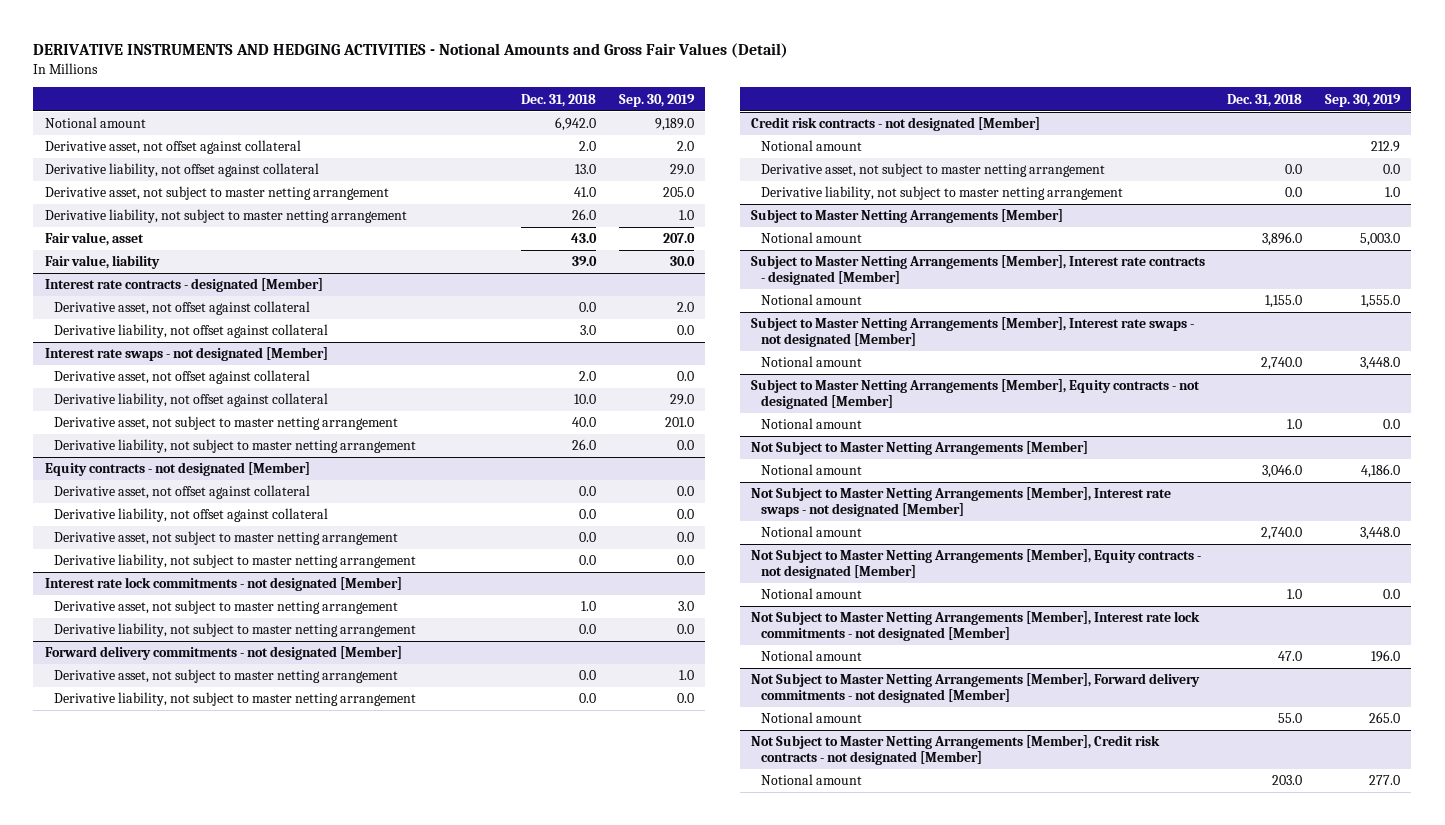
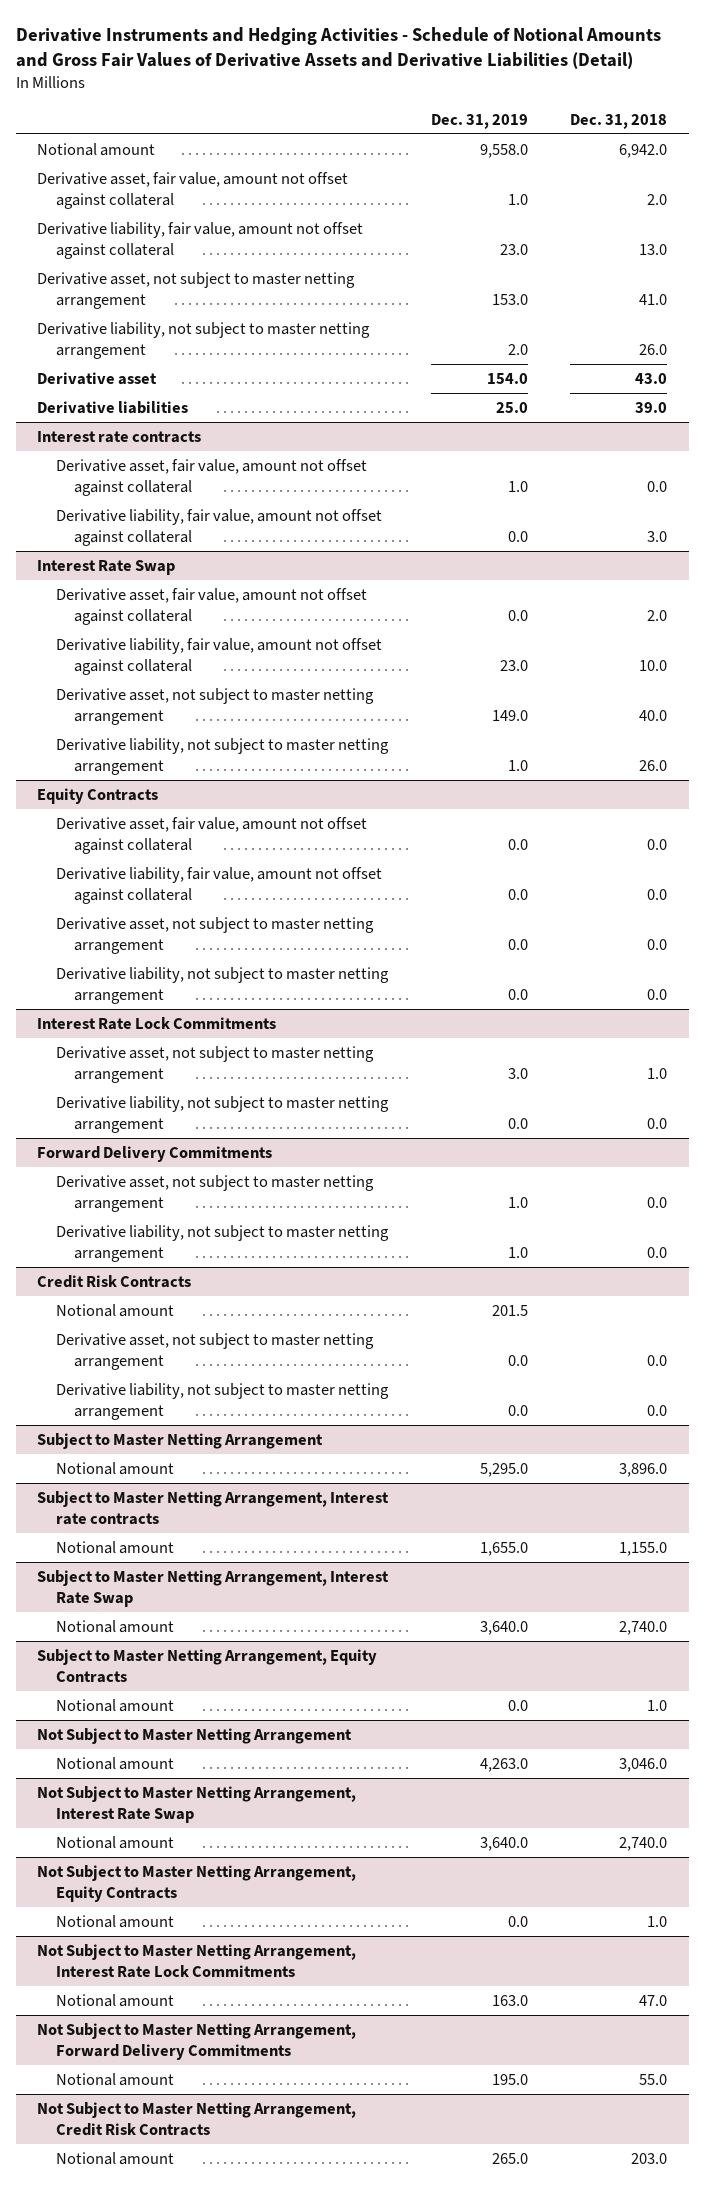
- DERIVATIVE INSTRUMENTS AND HEDGING ACTIVITIES - Notional Amounts and Gross Fair Values (Detail)
+ Derivative Instruments and Hedging Activities - Schedule of Notional Amounts and Gross Fair Values of Derivative Assets and Derivative Liabilities (Detail)
- | Dec. 31, 2018 | Sep. 30, 2019
+ | Dec. 31, 2019 | Dec. 31, 2018
- Derivative asset, not offset against collateral | 2.0 | 2.0
- Derivative liability, not offset against collateral | 13.0 | 29.0
+ Derivative asset, fair value, amount not offset against collateral | 1.0 | 2.0
+ Derivative liability, fair value, amount not offset against collateral | 23.0 | 13.0
- Fair value, asset | 43.0 | 207.0
- Fair value, liability | 39.0 | 30.0
- Interest rate contracts - designated [Member]
- Derivative asset, not offset against collateral | 0.0 | 2.0
- Derivative liability, not offset against collateral | 3.0 | 0.0
- Interest rate swaps - not designated [Member]
- Derivative asset, not offset against collateral | 2.0 | 0.0
- Derivative liability, not offset against collateral | 10.0 | 29.0
+ Derivative asset | 154.0 | 43.0
+ Derivative liabilities | 25.0 | 39.0
+ Interest rate contracts
+ Derivative asset, fair value, amount not offset against collateral | 1.0 | 0.0
+ Derivative liability, fair value, amount not offset against collateral | 0.0 | 3.0
+ Interest Rate Swap
+ Derivative asset, fair value, amount not offset against collateral | 0.0 | 2.0
+ Derivative liability, fair value, amount not offset against collateral | 23.0 | 10.0
- Equity contracts - not designated [Member]
- Derivative asset, not offset against collateral | 0.0 | 0.0
- Derivative liability, not offset against collateral | 0.0 | 0.0
+ Equity Contracts
+ Derivative asset, fair value, amount not offset against collateral | 0.0 | 0.0
+ Derivative liability, fair value, amount not offset against collateral | 0.0 | 0.0
- Interest rate lock commitments - not designated [Member]
+ Interest Rate Lock Commitments
- Forward delivery commitments - not designated [Member]
+ Forward Delivery Commitments
- Credit risk contracts - not designated [Member]
+ Credit Risk Contracts
- Subject to Master Netting Arrangements [Member]
+ Subject to Master Netting Arrangement
- Subject to Master Netting Arrangements [Member], Interest rate contracts - designated [Member]
+ Subject to Master Netting Arrangement, Interest rate contracts
- Subject to Master Netting Arrangements [Member], Interest rate swaps - not designated [Member]
+ Subject to Master Netting Arrangement, Interest Rate Swap
- Subject to Master Netting Arrangements [Member], Equity contracts - not designated [Member]
+ Subject to Master Netting Arrangement, Equity Contracts
- Not Subject to Master Netting Arrangements [Member]
+ Not Subject to Master Netting Arrangement
- Not Subject to Master Netting Arrangements [Member], Interest rate swaps - not designated [Member]
+ Not Subject to Master Netting Arrangement, Interest Rate Swap
- Not Subject to Master Netting Arrangements [Member], Equity contracts - not designated [Member]
+ Not Subject to Master Netting Arrangement, Equity Contracts
- Not Subject to Master Netting Arrangements [Member], Interest rate lock commitments - not designated [Member]
+ Not Subject to Master Netting Arrangement, Interest Rate Lock Commitments
- Not Subject to Master Netting Arrangements [Member], Forward delivery commitments - not designated [Member]
+ Not Subject to Master Netting Arrangement, Forward Delivery Commitments
- Not Subject to Master Netting Arrangements [Member], Credit risk contracts - not designated [Member]
+ Not Subject to Master Netting Arrangement, Credit Risk Contracts

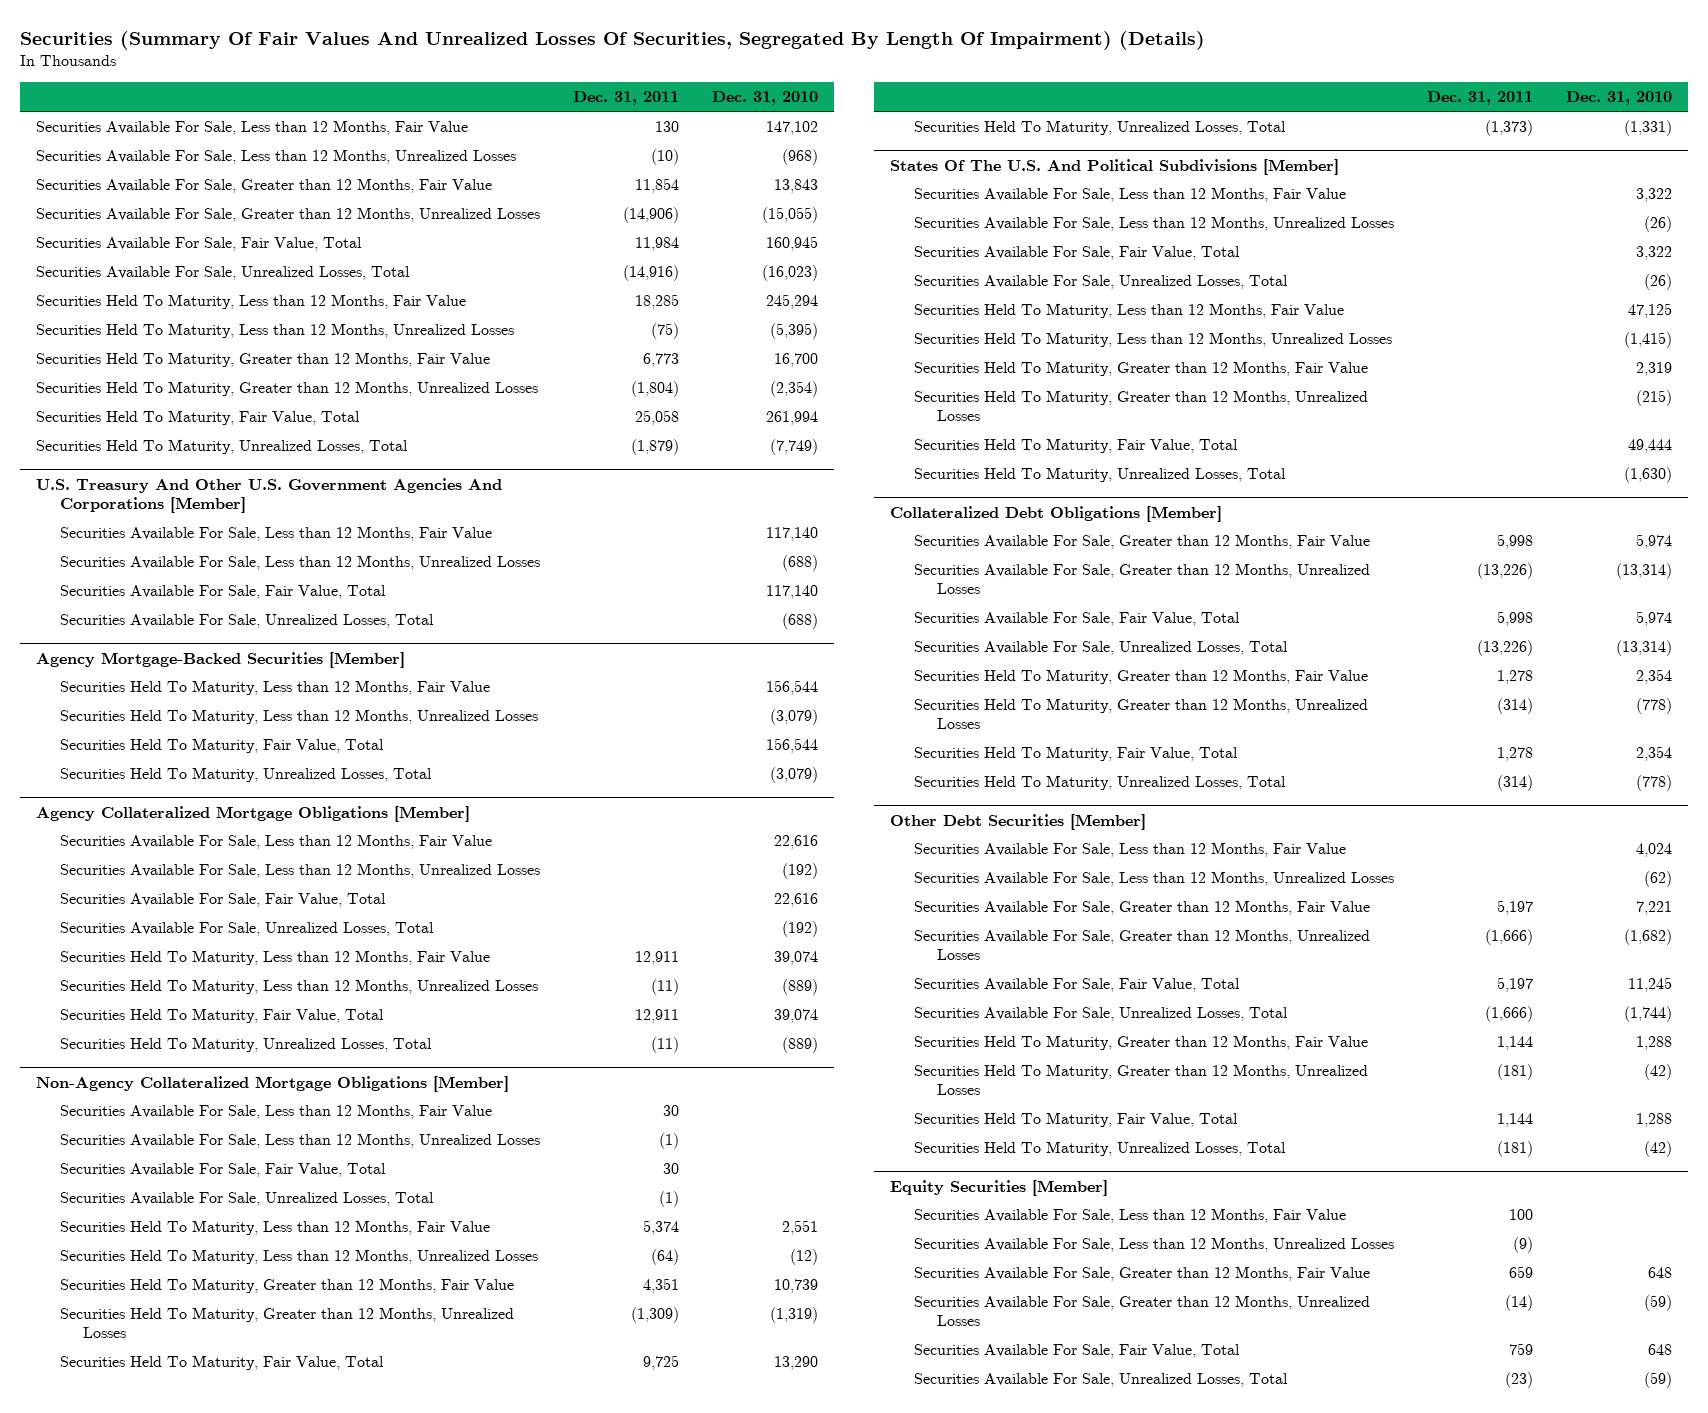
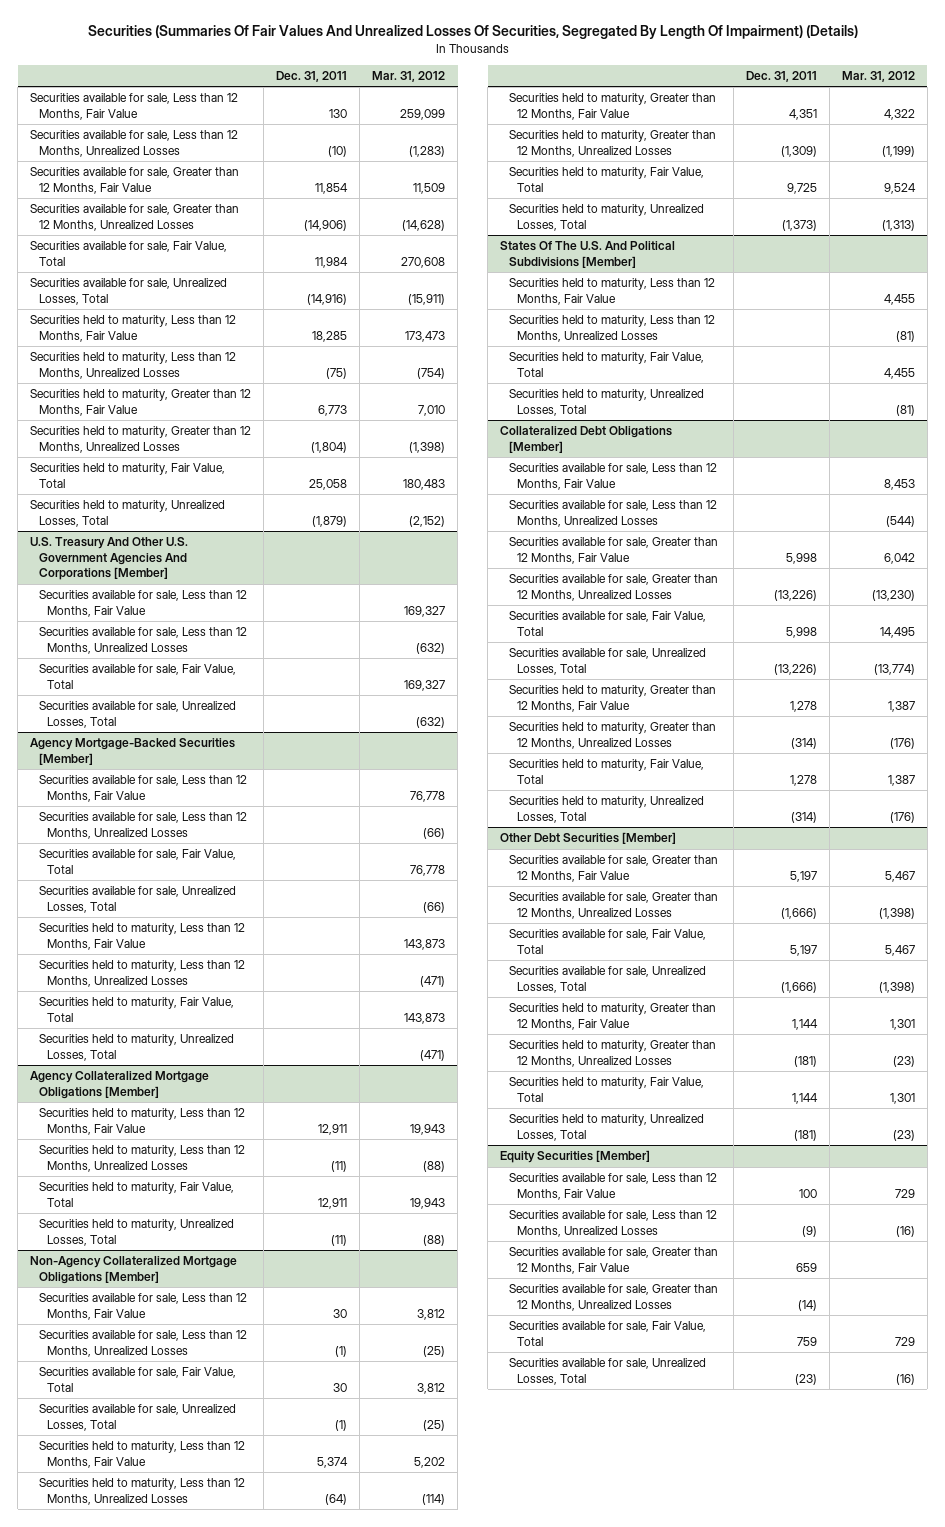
- Securities (Summary Of Fair Values And Unrealized Losses Of Securities, Segregated By Length Of Impairment) (Details)
+ Securities (Summaries Of Fair Values And Unrealized Losses Of Securities, Segregated By Length Of Impairment) (Details)
- | Dec. 31, 2011 | Dec. 31, 2010
+ | Dec. 31, 2011 | Mar. 31, 2012
- Securities Available For Sale, Less than 12 Months, Fair Value | 130 | 147,102
- Securities Available For Sale, Less than 12 Months, Unrealized Losses | (10) | (968)
- Securities Available For Sale, Greater than 12 Months, Fair Value | 11,854 | 13,843
- Securities Available For Sale, Greater than 12 Months, Unrealized Losses | (14,906) | (15,055)
- Securities Available For Sale, Fair Value, Total | 11,984 | 160,945
- Securities Available For Sale, Unrealized Losses, Total | (14,916) | (16,023)
- Securities Held To Maturity, Less than 12 Months, Fair Value | 18,285 | 245,294
- Securities Held To Maturity, Less than 12 Months, Unrealized Losses | (75) | (5,395)
- Securities Held To Maturity, Greater than 12 Months, Fair Value | 6,773 | 16,700
- Securities Held To Maturity, Greater than 12 Months, Unrealized Losses | (1,804) | (2,354)
- Securities Held To Maturity, Fair Value, Total | 25,058 | 261,994
- Securities Held To Maturity, Unrealized Losses, Total | (1,879) | (7,749)
+ Securities available for sale, Less than 12 Months, Fair Value | 130 | 259,099
+ Securities available for sale, Less than 12 Months, Unrealized Losses | (10) | (1,283)
+ Securities available for sale, Greater than 12 Months, Fair Value | 11,854 | 11,509
+ Securities available for sale, Greater than 12 Months, Unrealized Losses | (14,906) | (14,628)
+ Securities available for sale, Fair Value, Total | 11,984 | 270,608
+ Securities available for sale, Unrealized Losses, Total | (14,916) | (15,911)
+ Securities held to maturity, Less than 12 Months, Fair Value | 18,285 | 173,473
+ Securities held to maturity, Less than 12 Months, Unrealized Losses | (75) | (754)
+ Securities held to maturity, Greater than 12 Months, Fair Value | 6,773 | 7,010
+ Securities held to maturity, Greater than 12 Months, Unrealized Losses | (1,804) | (1,398)
+ Securities held to maturity, Fair Value, Total | 25,058 | 180,483
+ Securities held to maturity, Unrealized Losses, Total | (1,879) | (2,152)
@ U.S. Treasury And Other U.S. Government Agencies And Corporations [Member]
- Securities Available For Sale, Less than 12 Months, Fair Value | | 117,140
- Securities Available For Sale, Less than 12 Months, Unrealized Losses | | (688)
- Securities Available For Sale, Fair Value, Total | | 117,140
- Securities Available For Sale, Unrealized Losses, Total | | (688)
+ Securities available for sale, Less than 12 Months, Fair Value | | 169,327
+ Securities available for sale, Less than 12 Months, Unrealized Losses | | (632)
+ Securities available for sale, Fair Value, Total | | 169,327
+ Securities available for sale, Unrealized Losses, Total | | (632)
@ Agency Mortgage-Backed Securities [Member]
- Securities Held To Maturity, Less than 12 Months, Fair Value | | 156,544
- Securities Held To Maturity, Less than 12 Months, Unrealized Losses | | (3,079)
- Securities Held To Maturity, Fair Value, Total | | 156,544
- Securities Held To Maturity, Unrealized Losses, Total | | (3,079)
+ Securities available for sale, Less than 12 Months, Fair Value | | 76,778
+ Securities available for sale, Less than 12 Months, Unrealized Losses | | (66)
+ Securities available for sale, Fair Value, Total | | 76,778
+ Securities available for sale, Unrealized Losses, Total | | (66)
+ Securities held to maturity, Less than 12 Months, Fair Value | | 143,873
+ Securities held to maturity, Less than 12 Months, Unrealized Losses | | (471)
+ Securities held to maturity, Fair Value, Total | | 143,873
+ Securities held to maturity, Unrealized Losses, Total | | (471)
@ Agency Collateralized Mortgage Obligations [Member]
- Securities Available For Sale, Less than 12 Months, Fair Value | | 22,616
- Securities Available For Sale, Less than 12 Months, Unrealized Losses | | (192)
- Securities Available For Sale, Fair Value, Total | | 22,616
- Securities Available For Sale, Unrealized Losses, Total | | (192)
- Securities Held To Maturity, Less than 12 Months, Fair Value | 12,911 | 39,074
- Securities Held To Maturity, Less than 12 Months, Unrealized Losses | (11) | (889)
- Securities Held To Maturity, Fair Value, Total | 12,911 | 39,074
- Securities Held To Maturity, Unrealized Losses, Total | (11) | (889)
+ Securities held to maturity, Less than 12 Months, Fair Value | 12,911 | 19,943
+ Securities held to maturity, Less than 12 Months, Unrealized Losses | (11) | (88)
+ Securities held to maturity, Fair Value, Total | 12,911 | 19,943
+ Securities held to maturity, Unrealized Losses, Total | (11) | (88)
@ Non-Agency Collateralized Mortgage Obligations [Member]
- Securities Available For Sale, Less than 12 Months, Fair Value | 30 |
- Securities Available For Sale, Less than 12 Months, Unrealized Losses | (1) |
- Securities Available For Sale, Fair Value, Total | 30 |
- Securities Available For Sale, Unrealized Losses, Total | (1) |
- Securities Held To Maturity, Less than 12 Months, Fair Value | 5,374 | 2,551
- Securities Held To Maturity, Less than 12 Months, Unrealized Losses | (64) | (12)
- Securities Held To Maturity, Greater than 12 Months, Fair Value | 4,351 | 10,739
- Securities Held To Maturity, Greater than 12 Months, Unrealized Losses | (1,309) | (1,319)
- Securities Held To Maturity, Fair Value, Total | 9,725 | 13,290
- Securities Held To Maturity, Unrealized Losses, Total | (1,373) | (1,331)
+ Securities available for sale, Less than 12 Months, Fair Value | 30 | 3,812
+ Securities available for sale, Less than 12 Months, Unrealized Losses | (1) | (25)
+ Securities available for sale, Fair Value, Total | 30 | 3,812
+ Securities available for sale, Unrealized Losses, Total | (1) | (25)
+ Securities held to maturity, Less than 12 Months, Fair Value | 5,374 | 5,202
+ Securities held to maturity, Less than 12 Months, Unrealized Losses | (64) | (114)
+ Securities held to maturity, Greater than 12 Months, Fair Value | 4,351 | 4,322
+ Securities held to maturity, Greater than 12 Months, Unrealized Losses | (1,309) | (1,199)
+ Securities held to maturity, Fair Value, Total | 9,725 | 9,524
+ Securities held to maturity, Unrealized Losses, Total | (1,373) | (1,313)
@ States Of The U.S. And Political Subdivisions [Member]
- Securities Available For Sale, Less than 12 Months, Fair Value | | 3,322
- Securities Available For Sale, Less than 12 Months, Unrealized Losses | | (26)
- Securities Available For Sale, Fair Value, Total | | 3,322
- Securities Available For Sale, Unrealized Losses, Total | | (26)
- Securities Held To Maturity, Less than 12 Months, Fair Value | | 47,125
- Securities Held To Maturity, Less than 12 Months, Unrealized Losses | | (1,415)
- Securities Held To Maturity, Greater than 12 Months, Fair Value | | 2,319
- Securities Held To Maturity, Greater than 12 Months, Unrealized Losses | | (215)
- Securities Held To Maturity, Fair Value, Total | | 49,444
- Securities Held To Maturity, Unrealized Losses, Total | | (1,630)
+ Securities held to maturity, Less than 12 Months, Fair Value | | 4,455
+ Securities held to maturity, Less than 12 Months, Unrealized Losses | | (81)
+ Securities held to maturity, Fair Value, Total | | 4,455
+ Securities held to maturity, Unrealized Losses, Total | | (81)
@ Collateralized Debt Obligations [Member]
- Securities Available For Sale, Greater than 12 Months, Fair Value | 5,998 | 5,974
- Securities Available For Sale, Greater than 12 Months, Unrealized Losses | (13,226) | (13,314)
- Securities Available For Sale, Fair Value, Total | 5,998 | 5,974
- Securities Available For Sale, Unrealized Losses, Total | (13,226) | (13,314)
- Securities Held To Maturity, Greater than 12 Months, Fair Value | 1,278 | 2,354
- Securities Held To Maturity, Greater than 12 Months, Unrealized Losses | (314) | (778)
- Securities Held To Maturity, Fair Value, Total | 1,278 | 2,354
- Securities Held To Maturity, Unrealized Losses, Total | (314) | (778)
+ Securities available for sale, Less than 12 Months, Fair Value | | 8,453
+ Securities available for sale, Less than 12 Months, Unrealized Losses | | (544)
+ Securities available for sale, Greater than 12 Months, Fair Value | 5,998 | 6,042
+ Securities available for sale, Greater than 12 Months, Unrealized Losses | (13,226) | (13,230)
+ Securities available for sale, Fair Value, Total | 5,998 | 14,495
+ Securities available for sale, Unrealized Losses, Total | (13,226) | (13,774)
+ Securities held to maturity, Greater than 12 Months, Fair Value | 1,278 | 1,387
+ Securities held to maturity, Greater than 12 Months, Unrealized Losses | (314) | (176)
+ Securities held to maturity, Fair Value, Total | 1,278 | 1,387
+ Securities held to maturity, Unrealized Losses, Total | (314) | (176)
@ Other Debt Securities [Member]
- Securities Available For Sale, Less than 12 Months, Fair Value | | 4,024
- Securities Available For Sale, Less than 12 Months, Unrealized Losses | | (62)
- Securities Available For Sale, Greater than 12 Months, Fair Value | 5,197 | 7,221
- Securities Available For Sale, Greater than 12 Months, Unrealized Losses | (1,666) | (1,682)
- Securities Available For Sale, Fair Value, Total | 5,197 | 11,245
- Securities Available For Sale, Unrealized Losses, Total | (1,666) | (1,744)
- Securities Held To Maturity, Greater than 12 Months, Fair Value | 1,144 | 1,288
- Securities Held To Maturity, Greater than 12 Months, Unrealized Losses | (181) | (42)
- Securities Held To Maturity, Fair Value, Total | 1,144 | 1,288
- Securities Held To Maturity, Unrealized Losses, Total | (181) | (42)
+ Securities available for sale, Greater than 12 Months, Fair Value | 5,197 | 5,467
+ Securities available for sale, Greater than 12 Months, Unrealized Losses | (1,666) | (1,398)
+ Securities available for sale, Fair Value, Total | 5,197 | 5,467
+ Securities available for sale, Unrealized Losses, Total | (1,666) | (1,398)
+ Securities held to maturity, Greater than 12 Months, Fair Value | 1,144 | 1,301
+ Securities held to maturity, Greater than 12 Months, Unrealized Losses | (181) | (23)
+ Securities held to maturity, Fair Value, Total | 1,144 | 1,301
+ Securities held to maturity, Unrealized Losses, Total | (181) | (23)
@ Equity Securities [Member]
- Securities Available For Sale, Less than 12 Months, Fair Value | 100 |
- Securities Available For Sale, Less than 12 Months, Unrealized Losses | (9) |
- Securities Available For Sale, Greater than 12 Months, Fair Value | 659 | 648
- Securities Available For Sale, Greater than 12 Months, Unrealized Losses | (14) | (59)
- Securities Available For Sale, Fair Value, Total | 759 | 648
- Securities Available For Sale, Unrealized Losses, Total | (23) | (59)
+ Securities available for sale, Less than 12 Months, Fair Value | 100 | 729
+ Securities available for sale, Less than 12 Months, Unrealized Losses | (9) | (16)
+ Securities available for sale, Greater than 12 Months, Fair Value | 659 |
+ Securities available for sale, Greater than 12 Months, Unrealized Losses | (14) |
+ Securities available for sale, Fair Value, Total | 759 | 729
+ Securities available for sale, Unrealized Losses, Total | (23) | (16)

